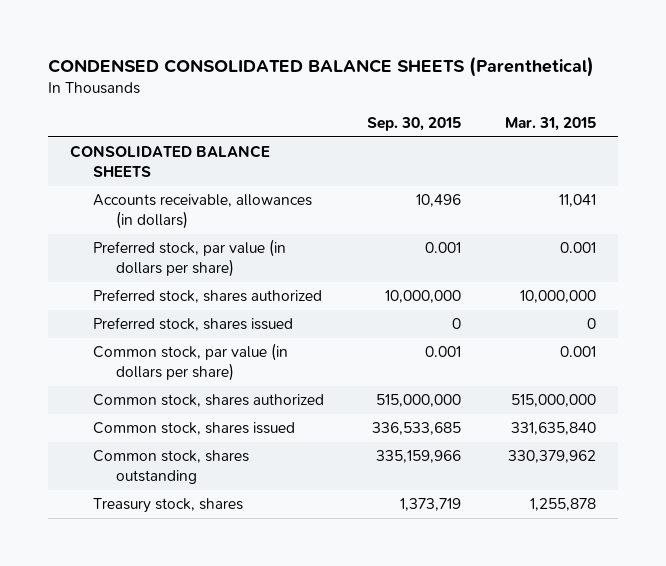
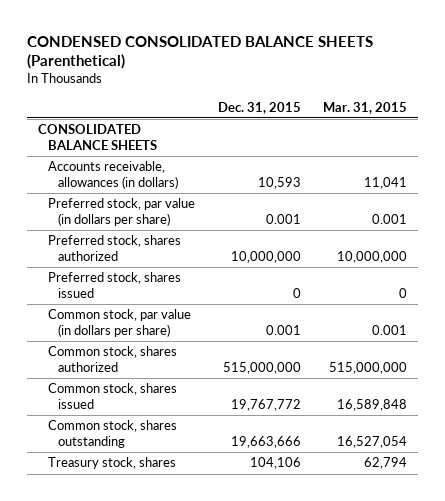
- | Sep. 30, 2015 | Mar. 31, 2015
+ | Dec. 31, 2015 | Mar. 31, 2015
- Common stock, shares issued | 336,533,685 | 331,635,840
- Common stock, shares outstanding | 335,159,966 | 330,379,962
- Treasury stock, shares | 1,373,719 | 1,255,878
+ Common stock, shares issued | 19,767,772 | 16,589,848
+ Common stock, shares outstanding | 19,663,666 | 16,527,054
+ Treasury stock, shares | 104,106 | 62,794

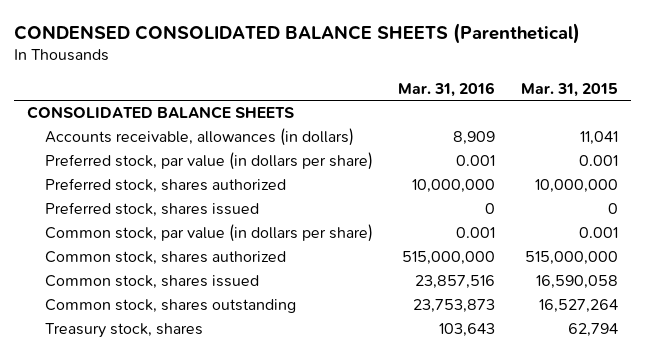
- | Dec. 31, 2015 | Mar. 31, 2015
+ | Mar. 31, 2016 | Mar. 31, 2015
- Common stock, shares issued | 19,767,772 | 16,589,848
- Common stock, shares outstanding | 19,663,666 | 16,527,054
+ Common stock, shares issued | 23,857,516 | 16,590,058
+ Common stock, shares outstanding | 23,753,873 | 16,527,264

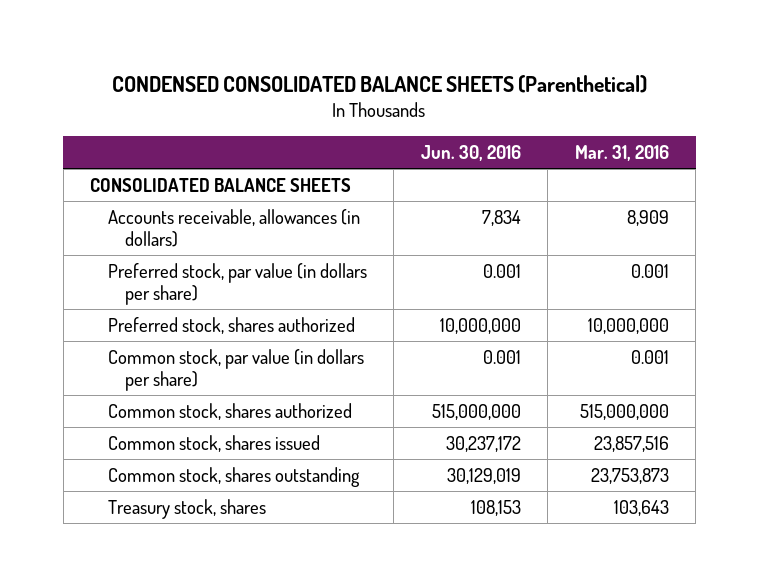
- | Mar. 31, 2016 | Mar. 31, 2015
+ | Jun. 30, 2016 | Mar. 31, 2016
- Preferred stock, shares issued | 0 | 0

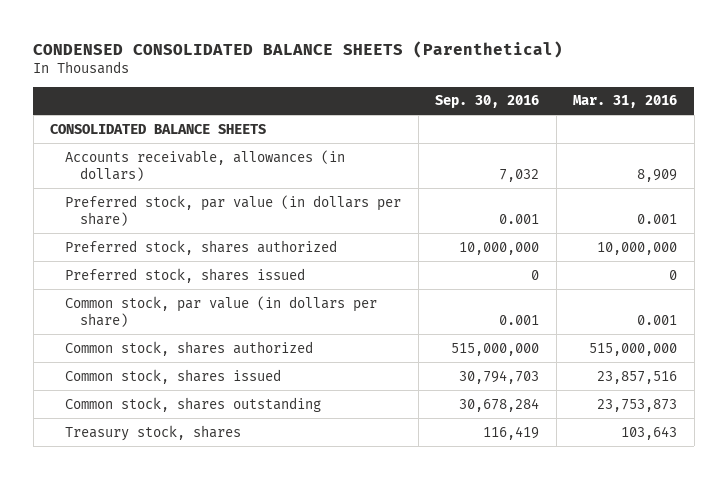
- | Jun. 30, 2016 | Mar. 31, 2016
+ | Sep. 30, 2016 | Mar. 31, 2016
+ Preferred stock, shares issued | 0 | 0

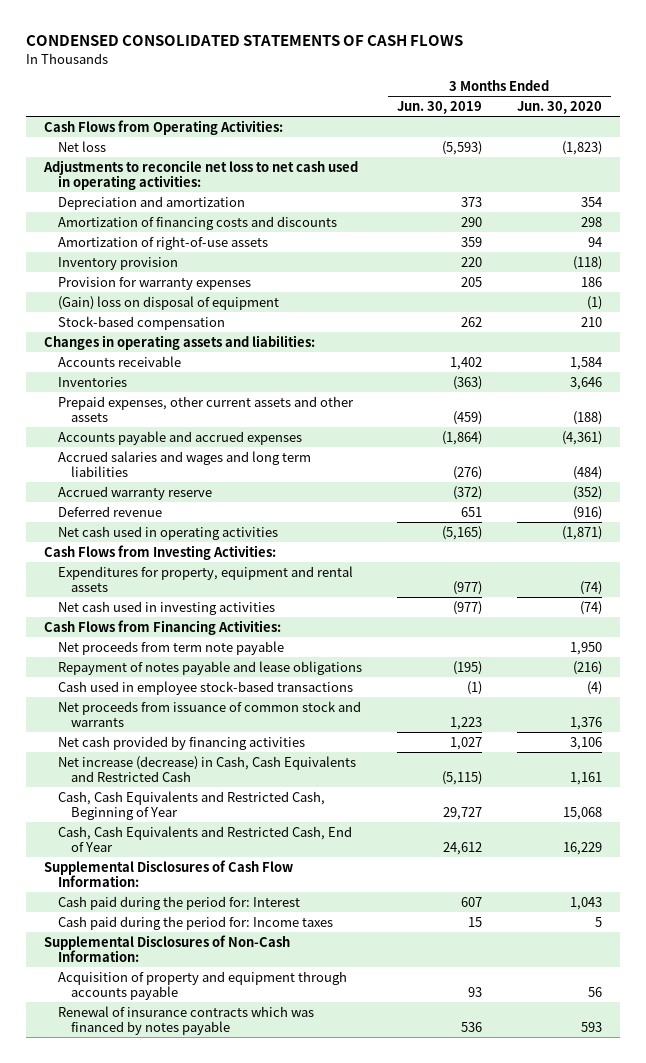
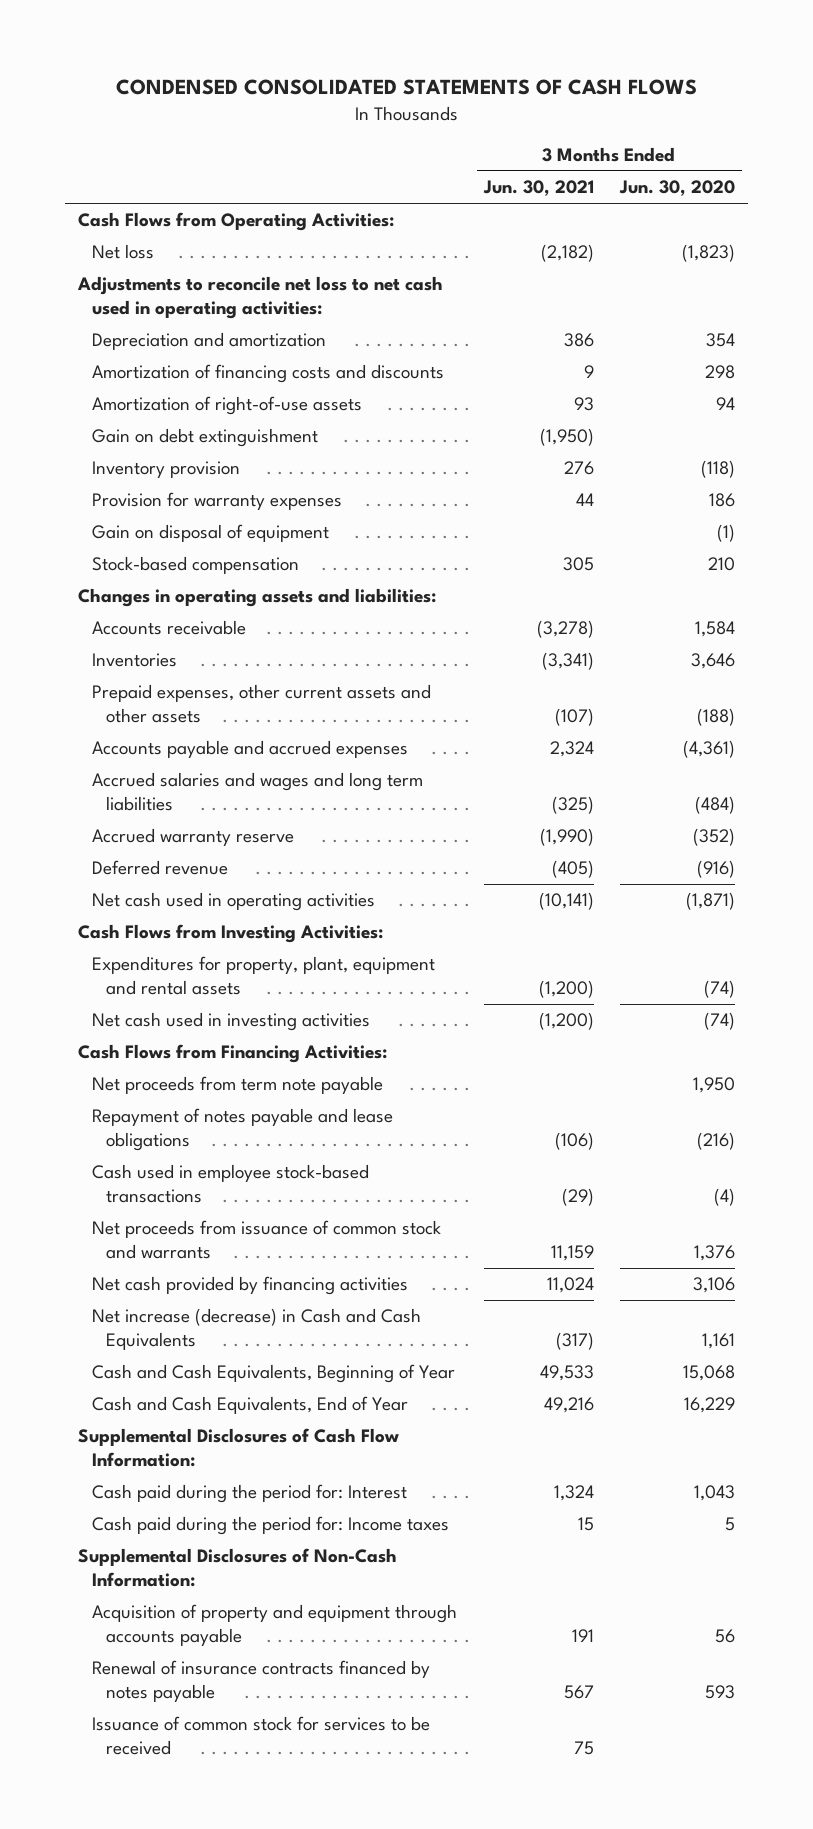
- | 3 Months Ended Jun. 30, 2019 | 3 Months Ended Jun. 30, 2020
+ | 3 Months Ended Jun. 30, 2021 | 3 Months Ended Jun. 30, 2020
+ Gain on debt extinguishment | (1,950) |
- (Gain) loss on disposal of equipment | | (1)
+ Gain on disposal of equipment | | (1)
- Expenditures for property, equipment and rental assets | (977) | (74)
+ Expenditures for property, plant, equipment and rental assets | (1,200) | (74)
- Net increase (decrease) in Cash, Cash Equivalents and Restricted Cash | (5,115) | 1,161
- Cash, Cash Equivalents and Restricted Cash, Beginning of Year | 29,727 | 15,068
- Cash, Cash Equivalents and Restricted Cash, End of Year | 24,612 | 16,229
+ Net increase (decrease) in Cash and Cash Equivalents | (317) | 1,161
+ Cash and Cash Equivalents, Beginning of Year | 49,533 | 15,068
+ Cash and Cash Equivalents, End of Year | 49,216 | 16,229
- Renewal of insurance contracts which was financed by notes payable | 536 | 593
+ Renewal of insurance contracts financed by notes payable | 567 | 593
+ Issuance of common stock for services to be received | 75 |

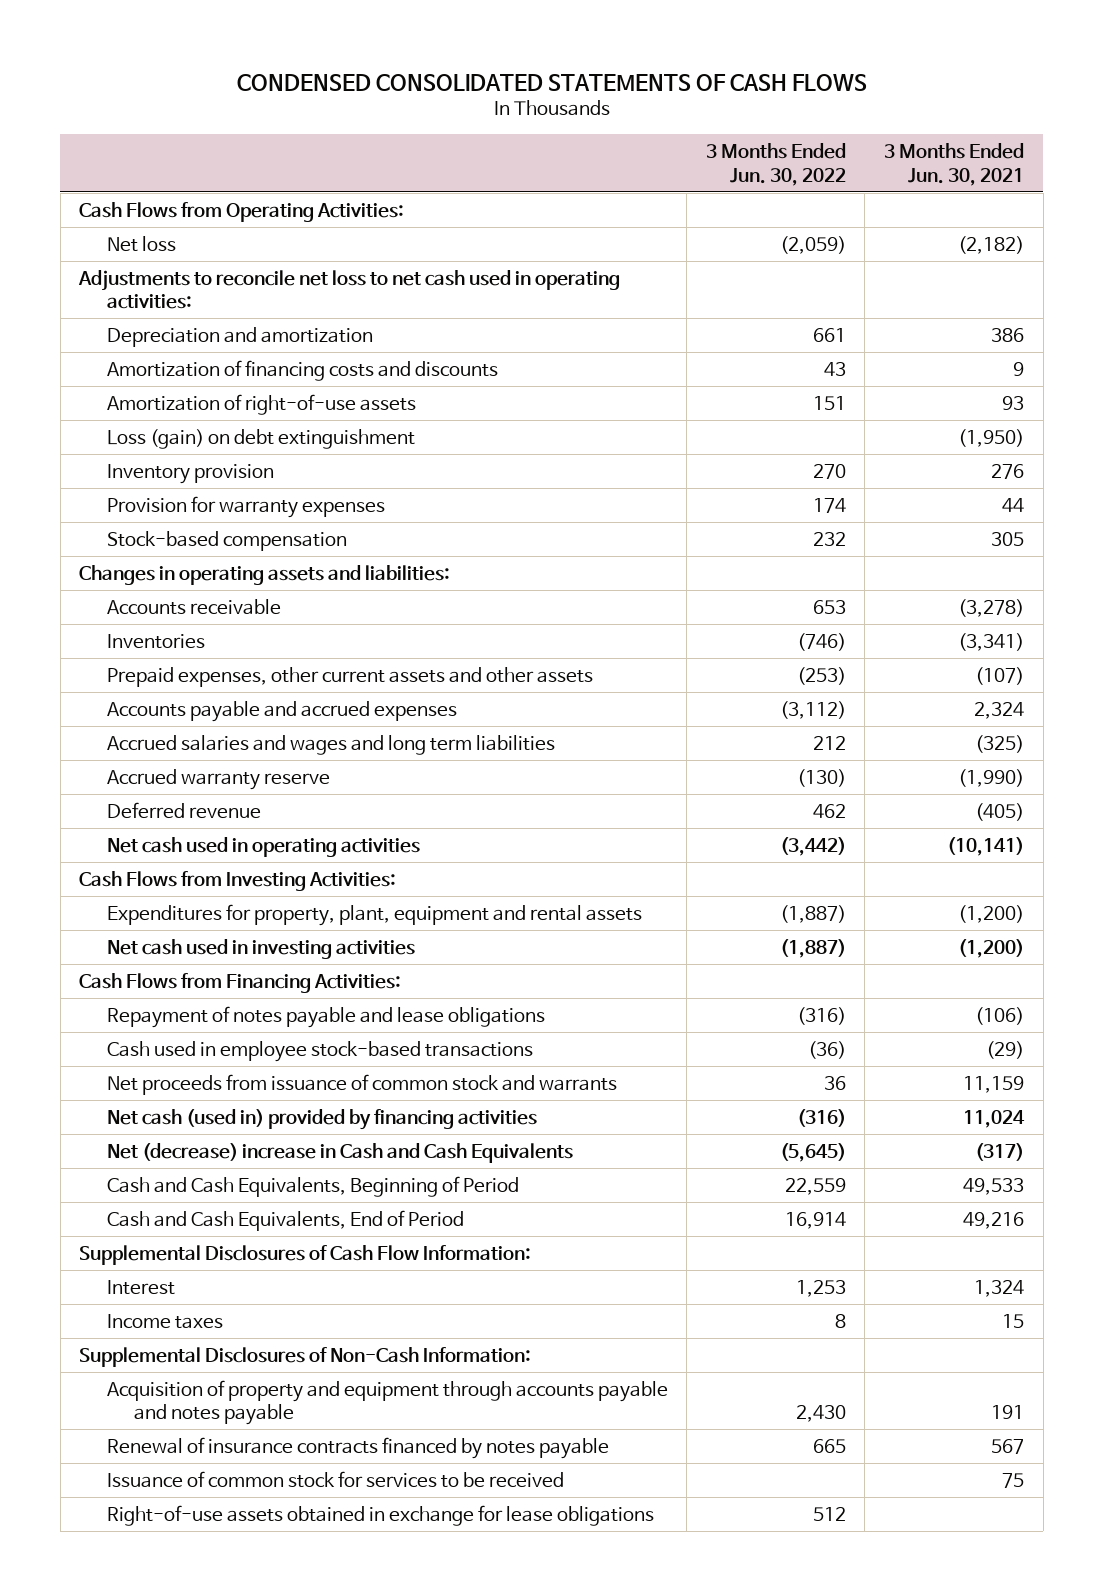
- | 3 Months Ended Jun. 30, 2021 | 3 Months Ended Jun. 30, 2020
+ | 3 Months Ended Jun. 30, 2022 | 3 Months Ended Jun. 30, 2021
- Gain on debt extinguishment | (1,950) |
+ Loss (gain) on debt extinguishment | | (1,950)
- Gain on disposal of equipment | | (1)
- Net proceeds from term note payable | | 1,950
- Net cash provided by financing activities | 11,024 | 3,106
- Net increase (decrease) in Cash and Cash Equivalents | (317) | 1,161
- Cash and Cash Equivalents, Beginning of Year | 49,533 | 15,068
- Cash and Cash Equivalents, End of Year | 49,216 | 16,229
+ Net cash (used in) provided by financing activities | (316) | 11,024
+ Net (decrease) increase in Cash and Cash Equivalents | (5,645) | (317)
+ Cash and Cash Equivalents, Beginning of Period | 22,559 | 49,533
+ Cash and Cash Equivalents, End of Period | 16,914 | 49,216
- Cash paid during the period for: Interest | 1,324 | 1,043
- Cash paid during the period for: Income taxes | 15 | 5
+ Interest | 1,253 | 1,324
+ Income taxes | 8 | 15
- Acquisition of property and equipment through accounts payable | 191 | 56
+ Acquisition of property and equipment through accounts payable and notes payable | 2,430 | 191
+ Right-of-use assets obtained in exchange for lease obligations | 512 |

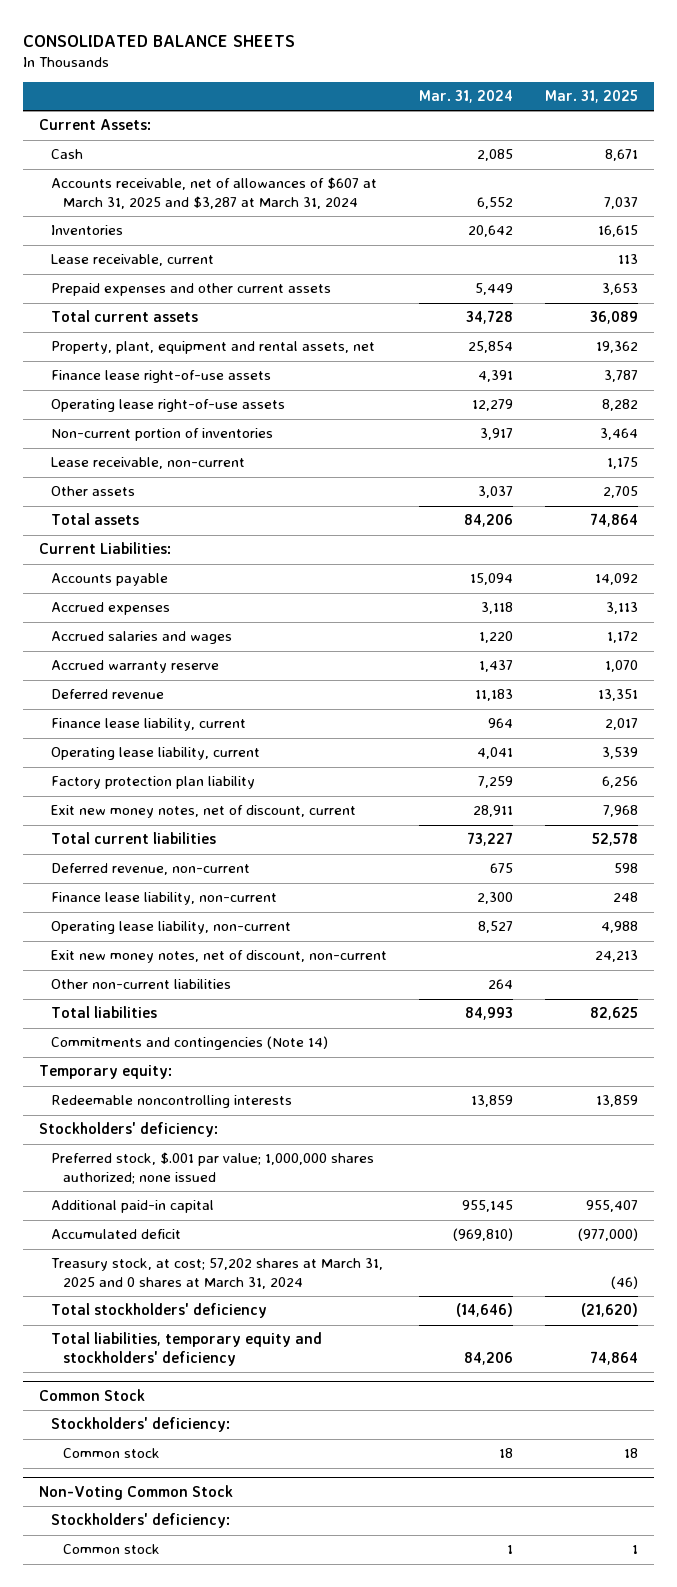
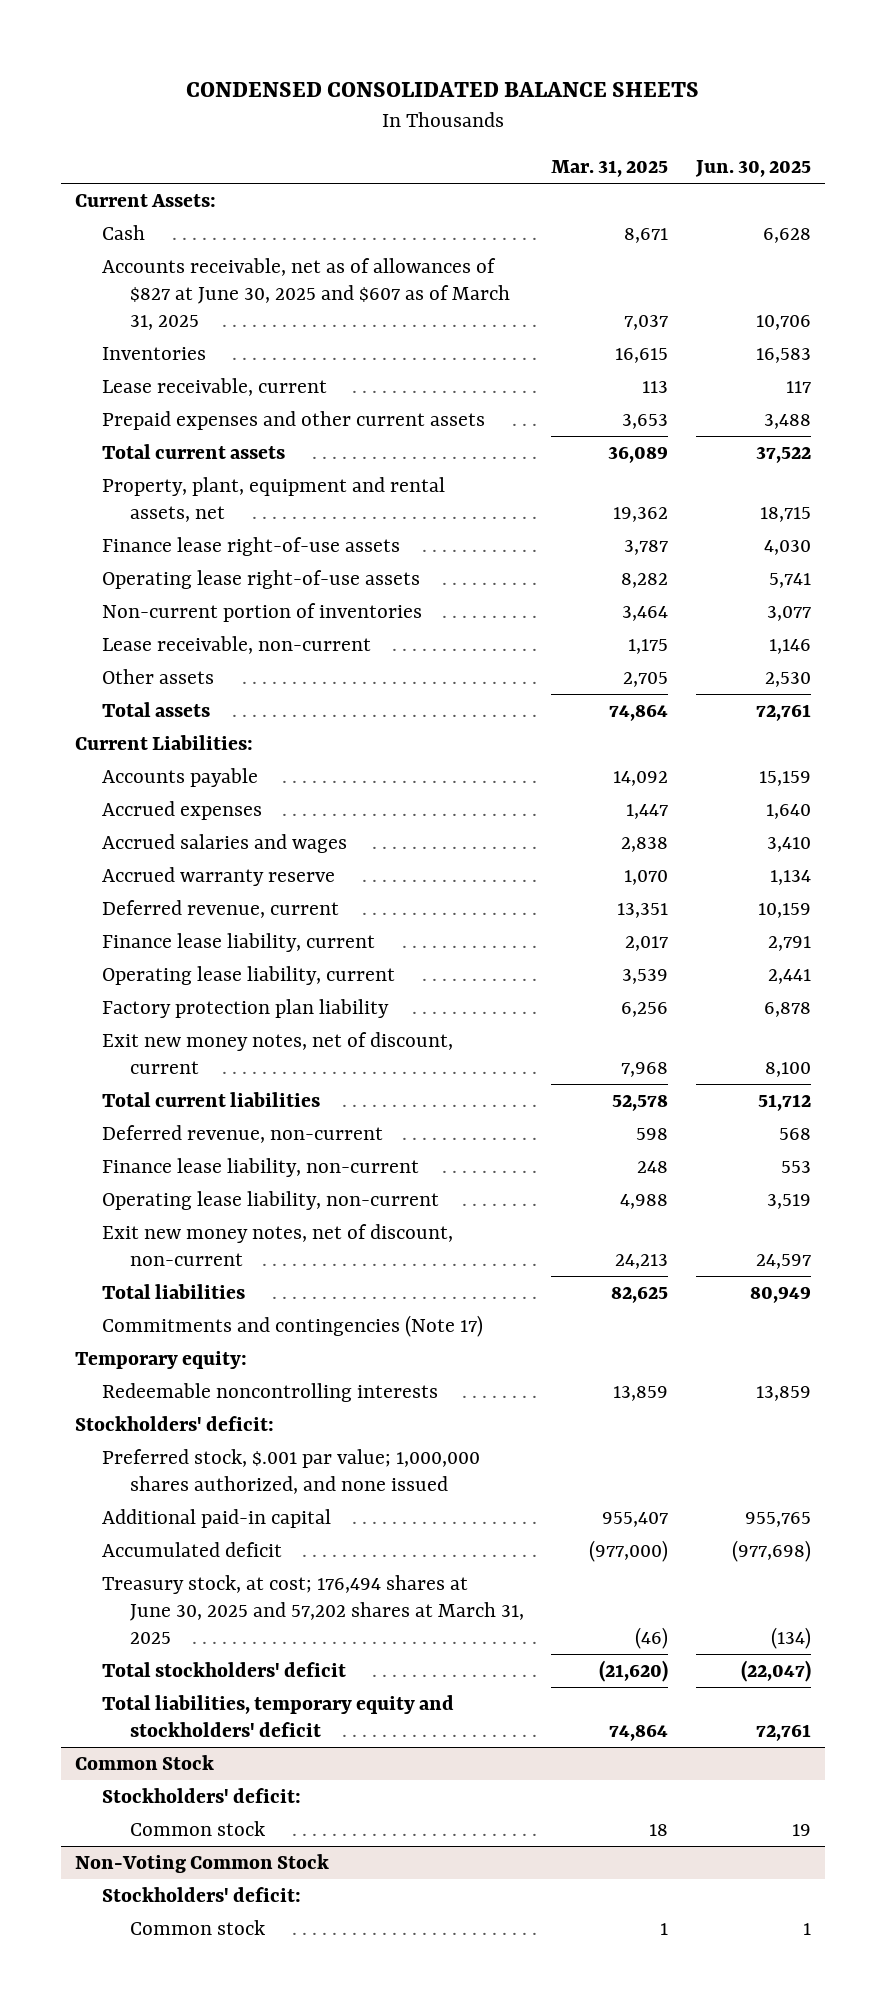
- CONSOLIDATED BALANCE SHEETS
+ CONDENSED CONSOLIDATED BALANCE SHEETS
- | Mar. 31, 2024 | Mar. 31, 2025
+ | Mar. 31, 2025 | Jun. 30, 2025
- Accounts receivable, net of allowances of $607 at March 31, 2025 and $3,287 at March 31, 2024 | 6,552 | 7,037
+ Accounts receivable, net as of allowances of $827 at June 30, 2025 and $607 as of March 31, 2025 | 7,037 | 10,706
- Accrued expenses | 3,118 | 3,113
- Accrued salaries and wages | 1,220 | 1,172
+ Accrued expenses | 1,447 | 1,640
+ Accrued salaries and wages | 2,838 | 3,410
- Deferred revenue | 11,183 | 13,351
+ Deferred revenue, current | 13,351 | 10,159
- Other non-current liabilities | 264 |
- Commitments and contingencies (Note 14)
+ Commitments and contingencies (Note 17)
- Stockholders' deficiency:
- Preferred stock, $.001 par value; 1,000,000 shares authorized; none issued
+ Stockholders' deficit:
+ Preferred stock, $.001 par value; 1,000,000 shares authorized, and none issued
- Treasury stock, at cost; 57,202 shares at March 31, 2025 and 0 shares at March 31, 2024 | | (46)
- Total stockholders' deficiency | (14,646) | (21,620)
- Total liabilities, temporary equity and stockholders' deficiency | 84,206 | 74,864
+ Treasury stock, at cost; 176,494 shares at June 30, 2025 and 57,202 shares at March 31, 2025 | (46) | (134)
+ Total stockholders' deficit | (21,620) | (22,047)
+ Total liabilities, temporary equity and stockholders' deficit | 74,864 | 72,761
@ Common Stock
- Stockholders' deficiency:
+ Stockholders' deficit:
@ Non-Voting Common Stock
- Stockholders' deficiency:
+ Stockholders' deficit:

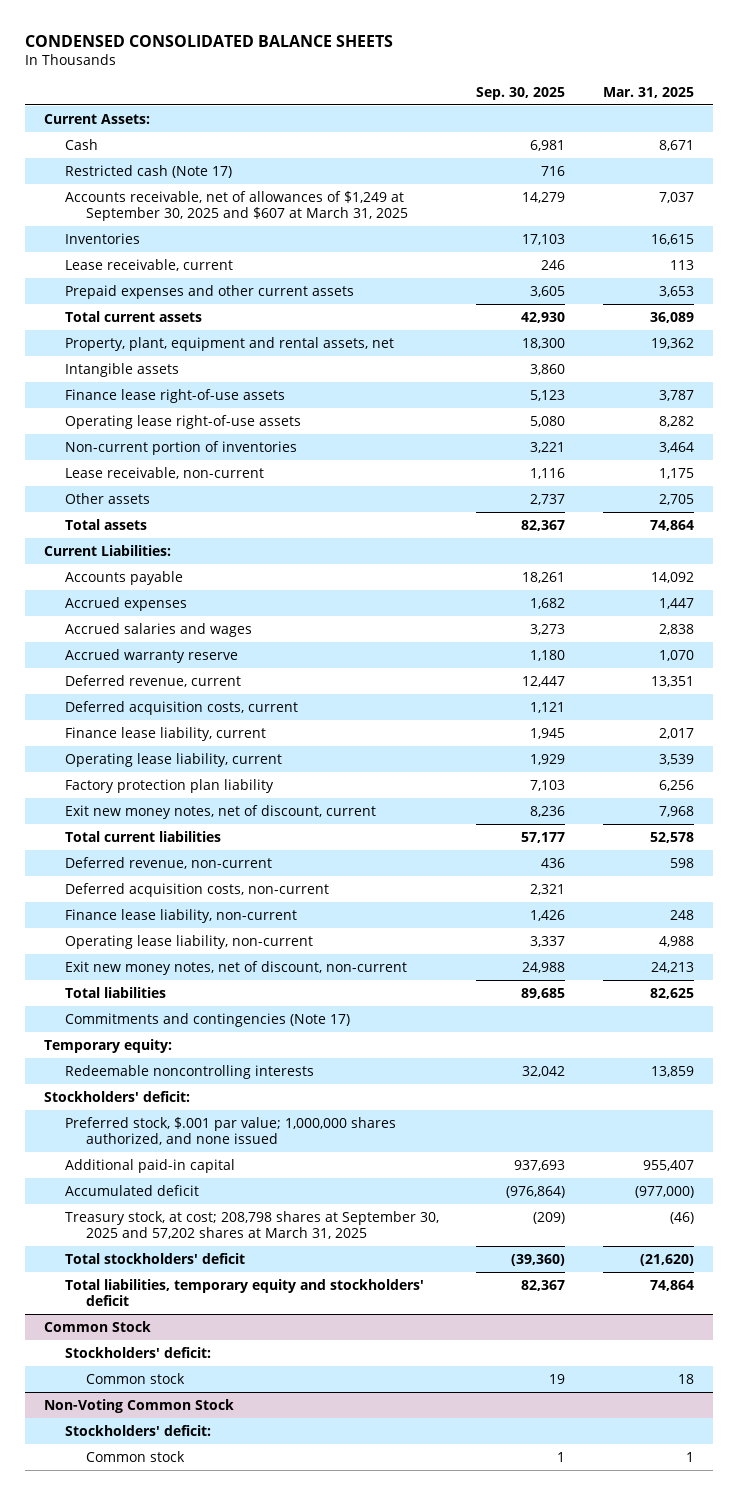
- | Mar. 31, 2025 | Jun. 30, 2025
+ | Sep. 30, 2025 | Mar. 31, 2025
- Accounts receivable, net as of allowances of $827 at June 30, 2025 and $607 as of March 31, 2025 | 7,037 | 10,706
+ Restricted cash (Note 17) | 716 |
+ Accounts receivable, net of allowances of $1,249 at September 30, 2025 and $607 at March 31, 2025 | 14,279 | 7,037
+ Intangible assets | 3,860 |
+ Deferred acquisition costs, current | 1,121 |
+ Deferred acquisition costs, non-current | 2,321 |
- Treasury stock, at cost; 176,494 shares at June 30, 2025 and 57,202 shares at March 31, 2025 | (46) | (134)
+ Treasury stock, at cost; 208,798 shares at September 30, 2025 and 57,202 shares at March 31, 2025 | (209) | (46)

